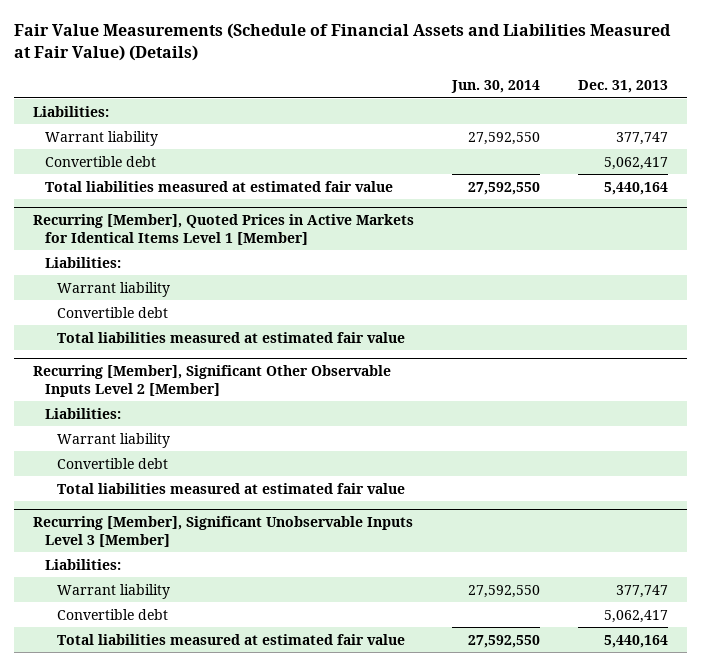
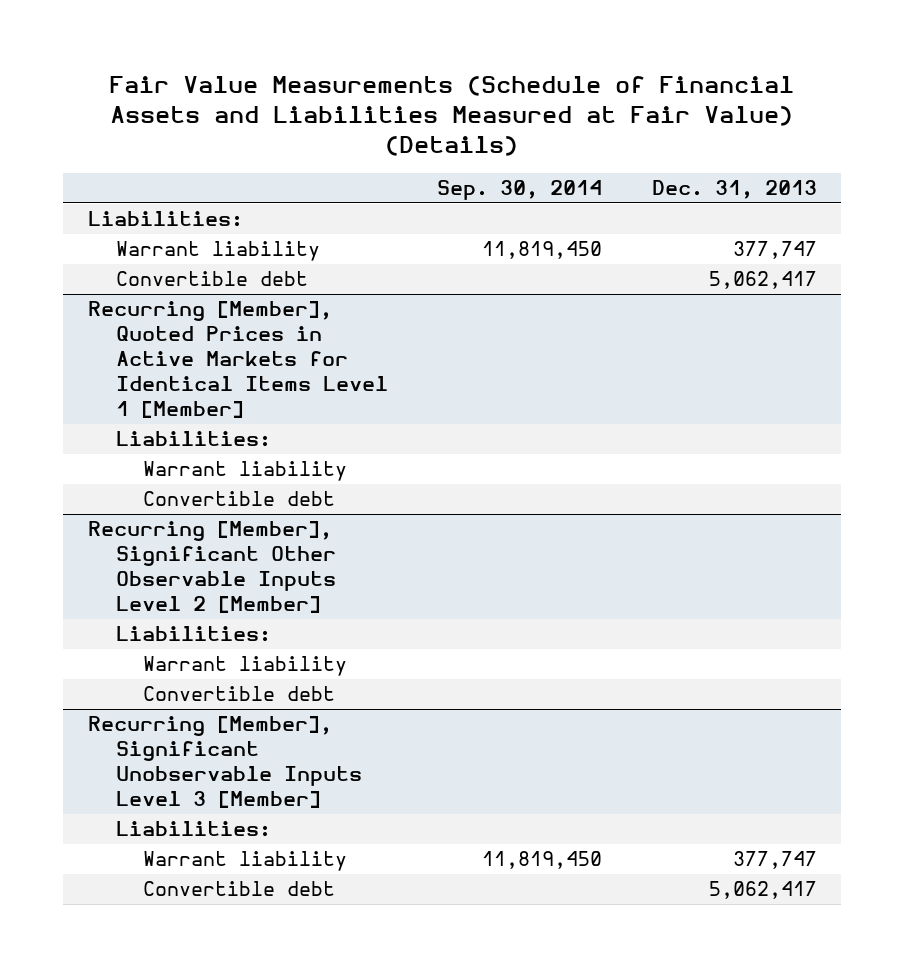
- | Jun. 30, 2014 | Dec. 31, 2013
+ | Sep. 30, 2014 | Dec. 31, 2013
- Total liabilities measured at estimated fair value | 27,592,550 | 5,440,164
@ Recurring [Member], Quoted Prices in Active Markets for Identical Items Level 1 [Member]
- Total liabilities measured at estimated fair value
@ Recurring [Member], Significant Other Observable Inputs Level 2 [Member]
- Total liabilities measured at estimated fair value
@ Recurring [Member], Significant Unobservable Inputs Level 3 [Member]
- Total liabilities measured at estimated fair value | 27,592,550 | 5,440,164

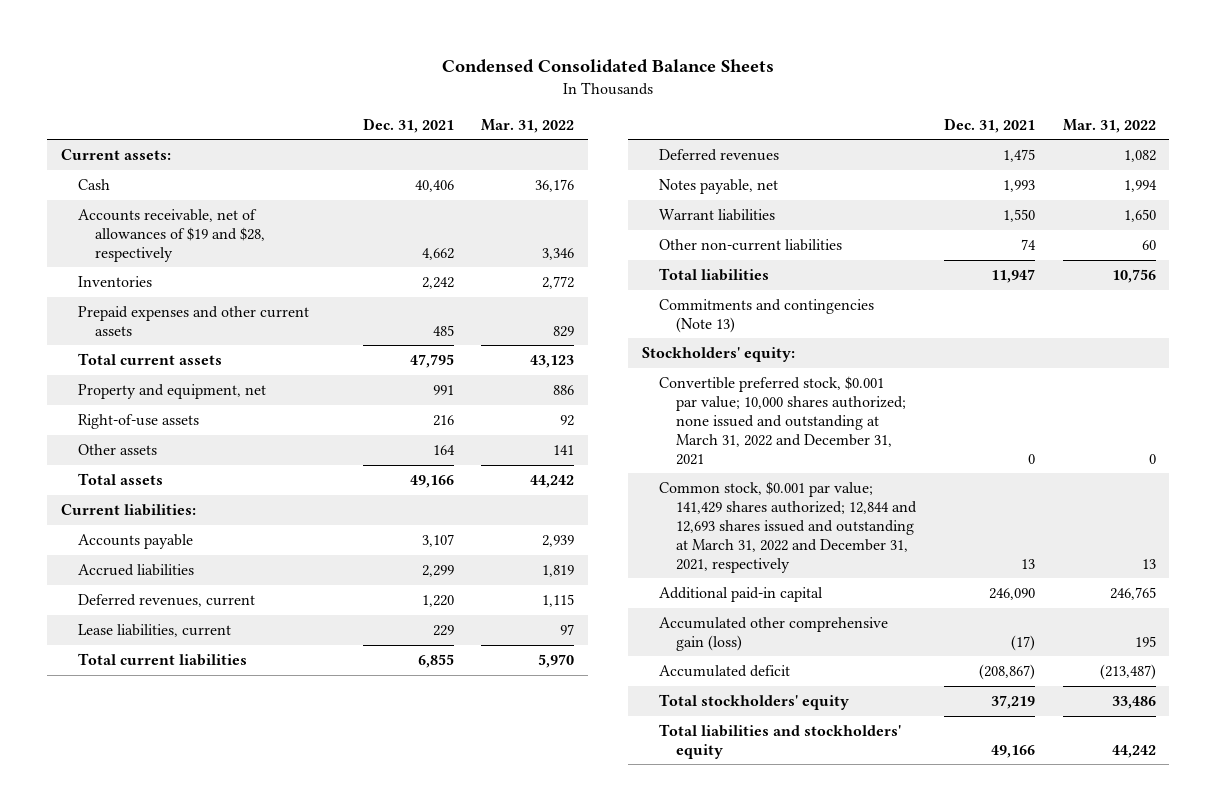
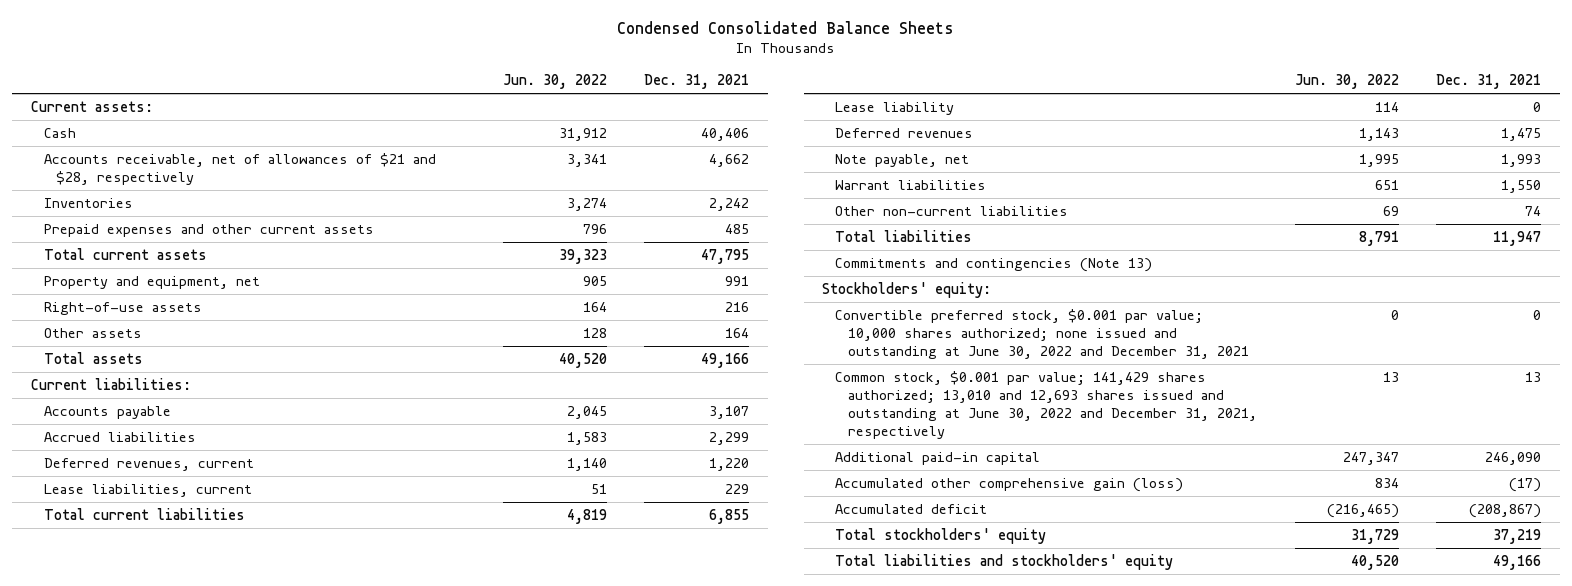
- | Dec. 31, 2021 | Mar. 31, 2022
+ | Jun. 30, 2022 | Dec. 31, 2021
- Accounts receivable, net of allowances of $19 and $28, respectively | 4,662 | 3,346
+ Accounts receivable, net of allowances of $21 and $28, respectively | 3,341 | 4,662
+ Lease liability | 114 | 0
- Notes payable, net | 1,993 | 1,994
+ Note payable, net | 1,995 | 1,993
- Convertible preferred stock, $0.001 par value; 10,000 shares authorized; none issued and outstanding at March 31, 2022 and December 31, 2021 | 0 | 0
- Common stock, $0.001 par value; 141,429 shares authorized; 12,844 and 12,693 shares issued and outstanding at March 31, 2022 and December 31, 2021, respectively | 13 | 13
+ Convertible preferred stock, $0.001 par value; 10,000 shares authorized; none issued and outstanding at June 30, 2022 and December 31, 2021 | 0 | 0
+ Common stock, $0.001 par value; 141,429 shares authorized; 13,010 and 12,693 shares issued and outstanding at June 30, 2022 and December 31, 2021, respectively | 13 | 13

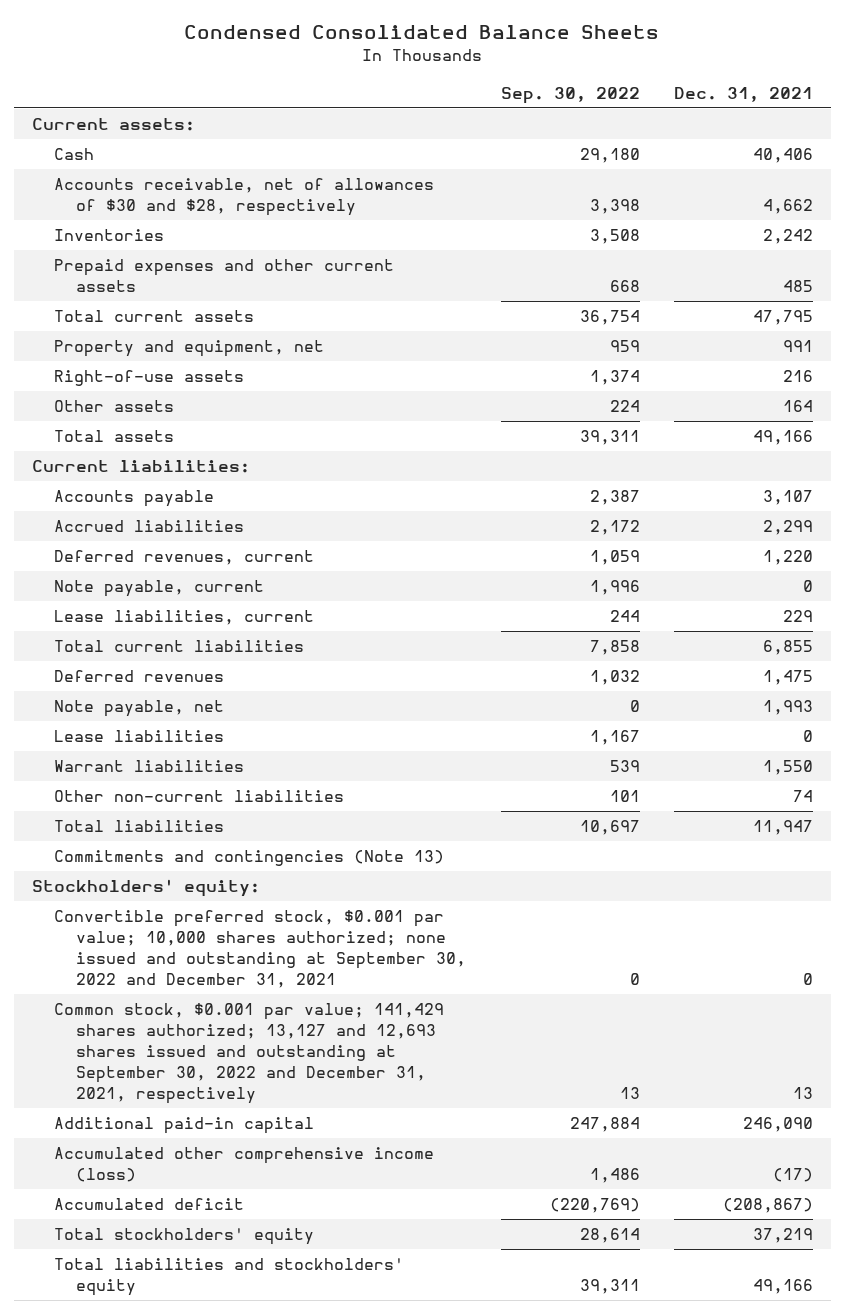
- | Jun. 30, 2022 | Dec. 31, 2021
+ | Sep. 30, 2022 | Dec. 31, 2021
- Accounts receivable, net of allowances of $21 and $28, respectively | 3,341 | 4,662
+ Accounts receivable, net of allowances of $30 and $28, respectively | 3,398 | 4,662
+ Note payable, current | 1,996 | 0
- Lease liability | 114 | 0
+ Lease liabilities | 1,167 | 0
- Convertible preferred stock, $0.001 par value; 10,000 shares authorized; none issued and outstanding at June 30, 2022 and December 31, 2021 | 0 | 0
- Common stock, $0.001 par value; 141,429 shares authorized; 13,010 and 12,693 shares issued and outstanding at June 30, 2022 and December 31, 2021, respectively | 13 | 13
+ Convertible preferred stock, $0.001 par value; 10,000 shares authorized; none issued and outstanding at September 30, 2022 and December 31, 2021 | 0 | 0
+ Common stock, $0.001 par value; 141,429 shares authorized; 13,127 and 12,693 shares issued and outstanding at September 30, 2022 and December 31, 2021, respectively | 13 | 13
- Accumulated other comprehensive gain (loss) | 834 | (17)
+ Accumulated other comprehensive income (loss) | 1,486 | (17)

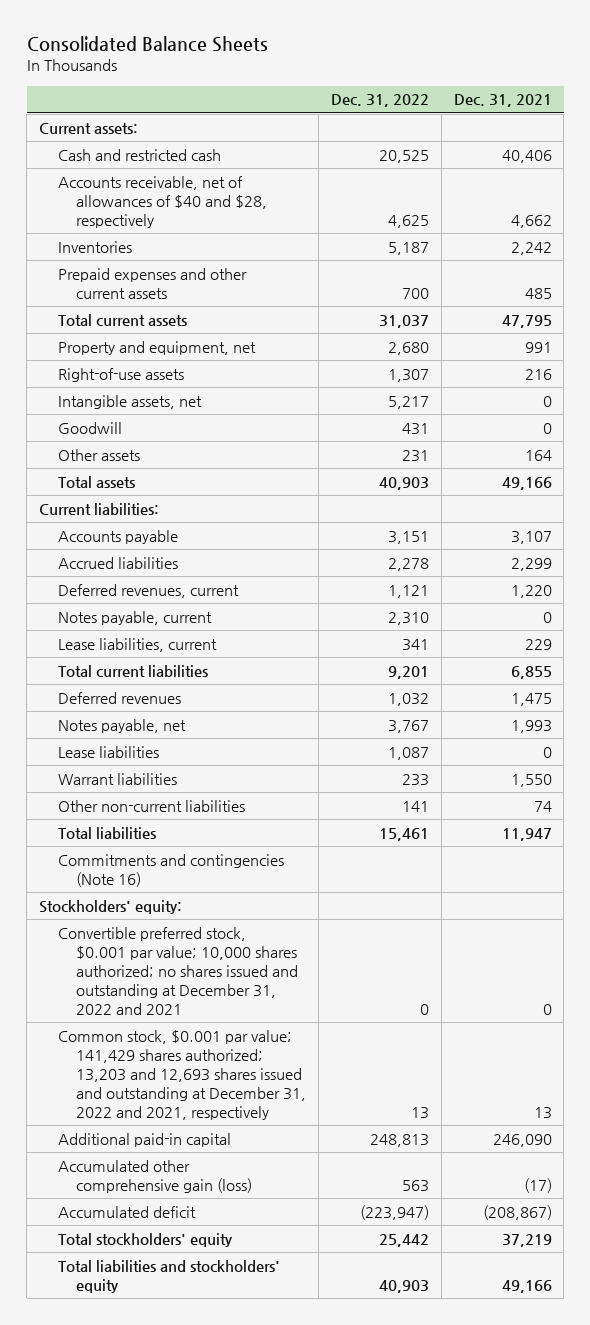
- Condensed Consolidated Balance Sheets
+ Consolidated Balance Sheets
- | Sep. 30, 2022 | Dec. 31, 2021
+ | Dec. 31, 2022 | Dec. 31, 2021
- Cash | 29,180 | 40,406
- Accounts receivable, net of allowances of $30 and $28, respectively | 3,398 | 4,662
+ Cash and restricted cash | 20,525 | 40,406
+ Accounts receivable, net of allowances of $40 and $28, respectively | 4,625 | 4,662
+ Intangible assets, net | 5,217 | 0
+ Goodwill | 431 | 0
- Note payable, current | 1,996 | 0
+ Notes payable, current | 2,310 | 0
- Note payable, net | 0 | 1,993
+ Notes payable, net | 3,767 | 1,993
- Commitments and contingencies (Note 13)
+ Commitments and contingencies (Note 16)
- Convertible preferred stock, $0.001 par value; 10,000 shares authorized; none issued and outstanding at September 30, 2022 and December 31, 2021 | 0 | 0
- Common stock, $0.001 par value; 141,429 shares authorized; 13,127 and 12,693 shares issued and outstanding at September 30, 2022 and December 31, 2021, respectively | 13 | 13
+ Convertible preferred stock, $0.001 par value; 10,000 shares authorized; no shares issued and outstanding at December 31, 2022 and 2021 | 0 | 0
+ Common stock, $0.001 par value; 141,429 shares authorized; 13,203 and 12,693 shares issued and outstanding at December 31, 2022 and 2021, respectively | 13 | 13
- Accumulated other comprehensive income (loss) | 1,486 | (17)
+ Accumulated other comprehensive gain (loss) | 563 | (17)

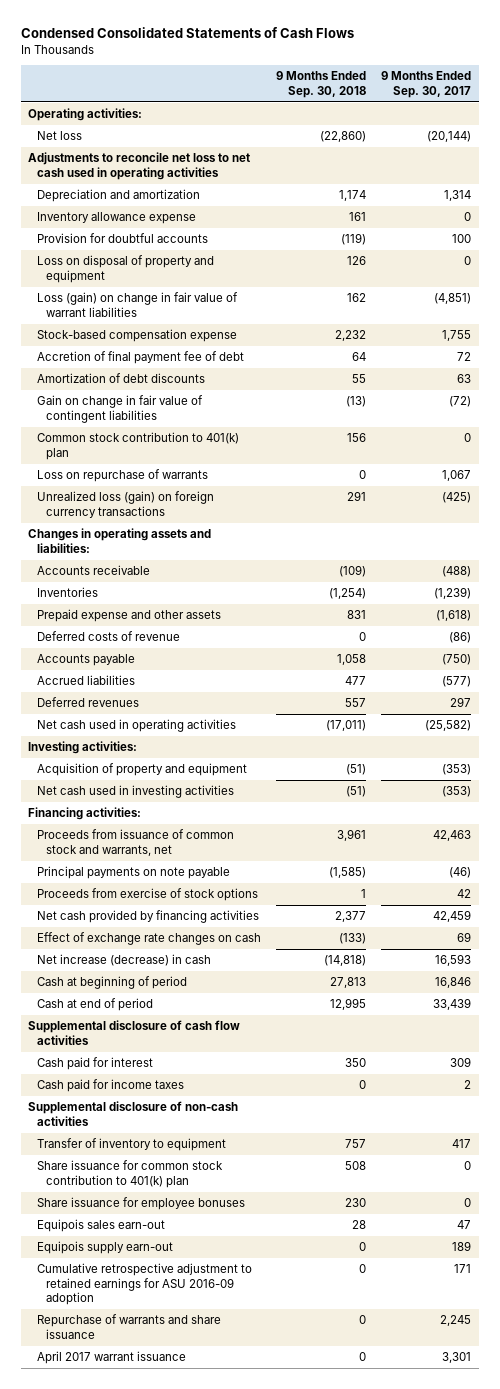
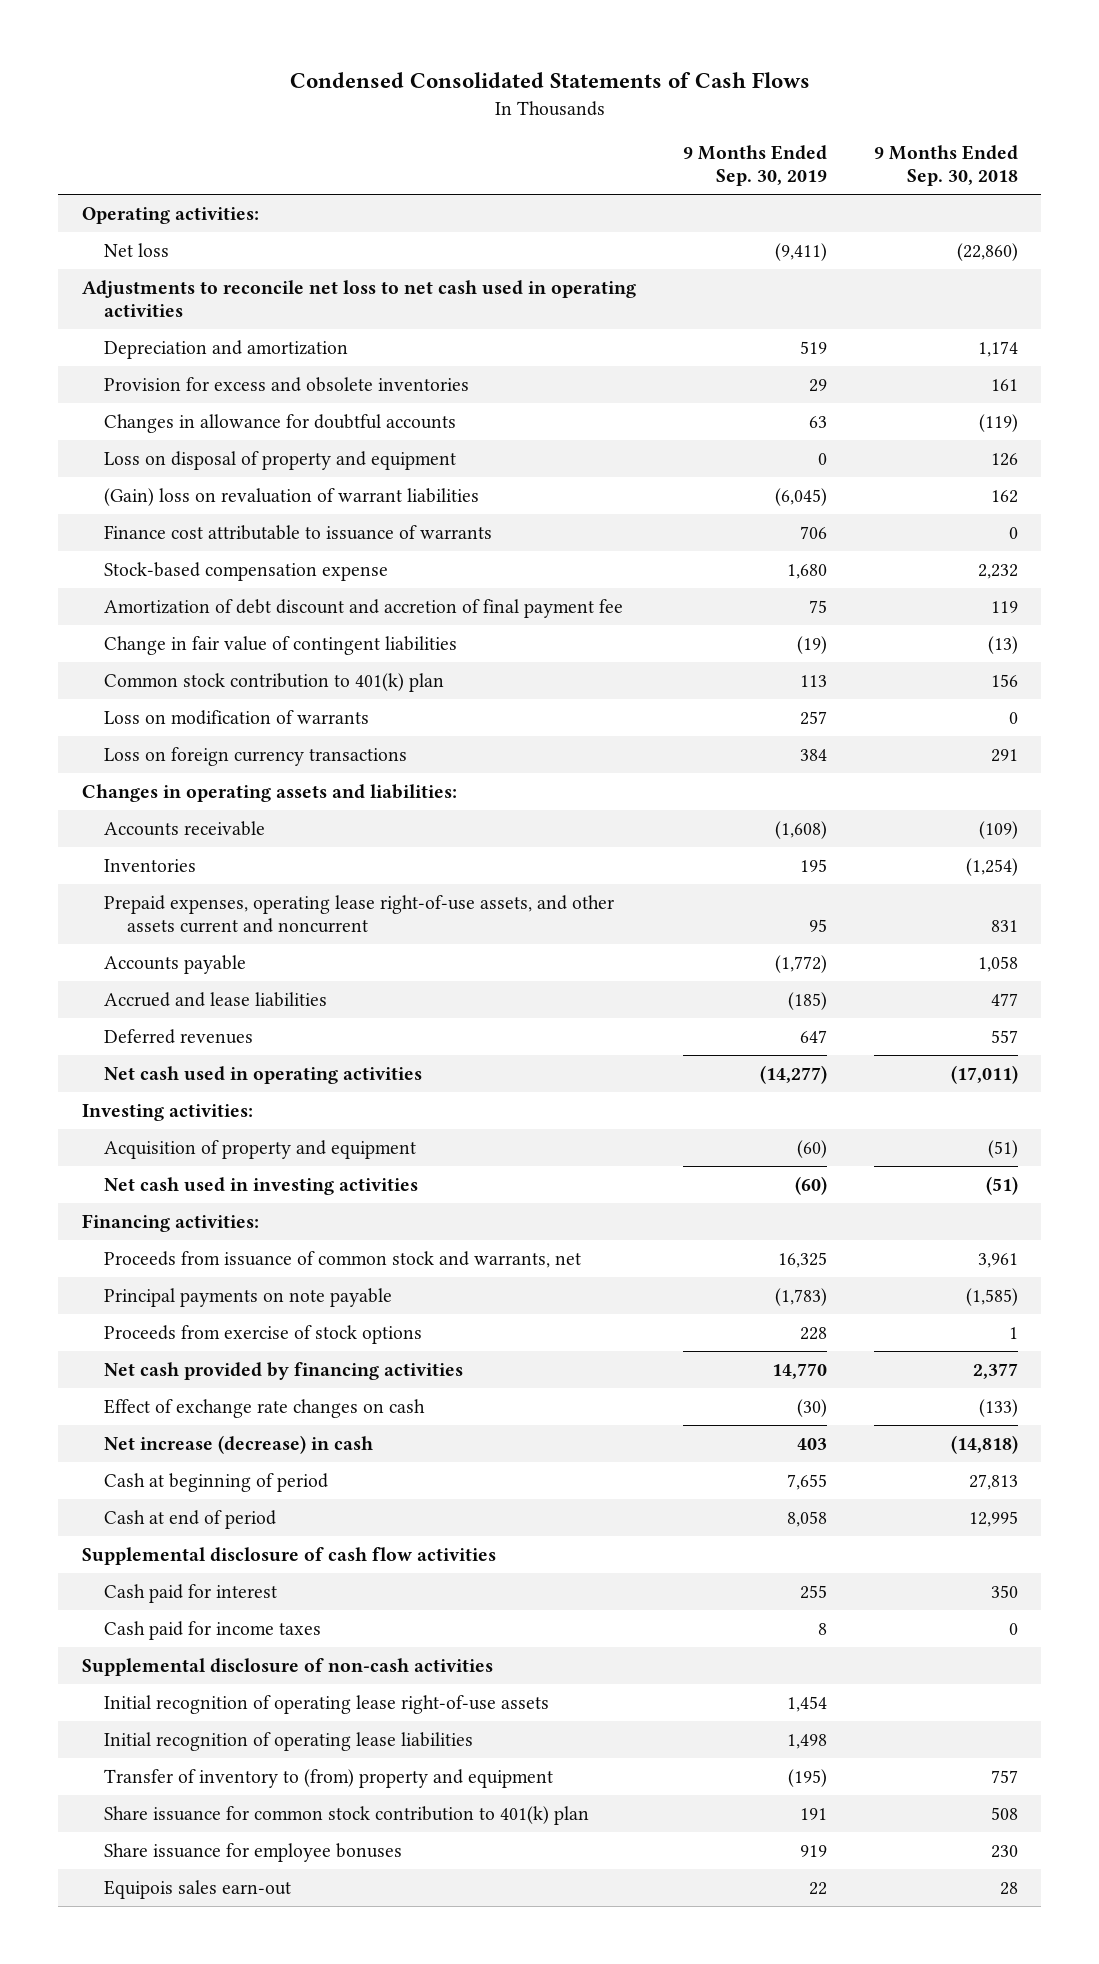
- | 9 Months Ended Sep. 30, 2018 | 9 Months Ended Sep. 30, 2017
+ | 9 Months Ended Sep. 30, 2019 | 9 Months Ended Sep. 30, 2018
- Inventory allowance expense | 161 | 0
- Provision for doubtful accounts | (119) | 100
+ Provision for excess and obsolete inventories | 29 | 161
+ Changes in allowance for doubtful accounts | 63 | (119)
- Loss (gain) on change in fair value of warrant liabilities | 162 | (4,851)
+ (Gain) loss on revaluation of warrant liabilities | (6,045) | 162
+ Finance cost attributable to issuance of warrants | 706 | 0
- Accretion of final payment fee of debt | 64 | 72
- Amortization of debt discounts | 55 | 63
- Gain on change in fair value of contingent liabilities | (13) | (72)
+ Amortization of debt discount and accretion of final payment fee | 75 | 119
+ Change in fair value of contingent liabilities | (19) | (13)
- Loss on repurchase of warrants | 0 | 1,067
- Unrealized loss (gain) on foreign currency transactions | 291 | (425)
+ Loss on modification of warrants | 257 | 0
+ Loss on foreign currency transactions | 384 | 291
- Prepaid expense and other assets | 831 | (1,618)
- Deferred costs of revenue | 0 | (86)
+ Prepaid expenses, operating lease right-of-use assets, and other assets current and noncurrent | 95 | 831
- Accrued liabilities | 477 | (577)
+ Accrued and lease liabilities | (185) | 477
- Transfer of inventory to equipment | 757 | 417
+ Initial recognition of operating lease right-of-use assets | 1,454 |
+ Initial recognition of operating lease liabilities | 1,498 |
+ Transfer of inventory to (from) property and equipment | (195) | 757
- Equipois supply earn-out | 0 | 189
- Cumulative retrospective adjustment to retained earnings for ASU 2016-09 adoption | 0 | 171
- Repurchase of warrants and share issuance | 0 | 2,245
- April 2017 warrant issuance | 0 | 3,301

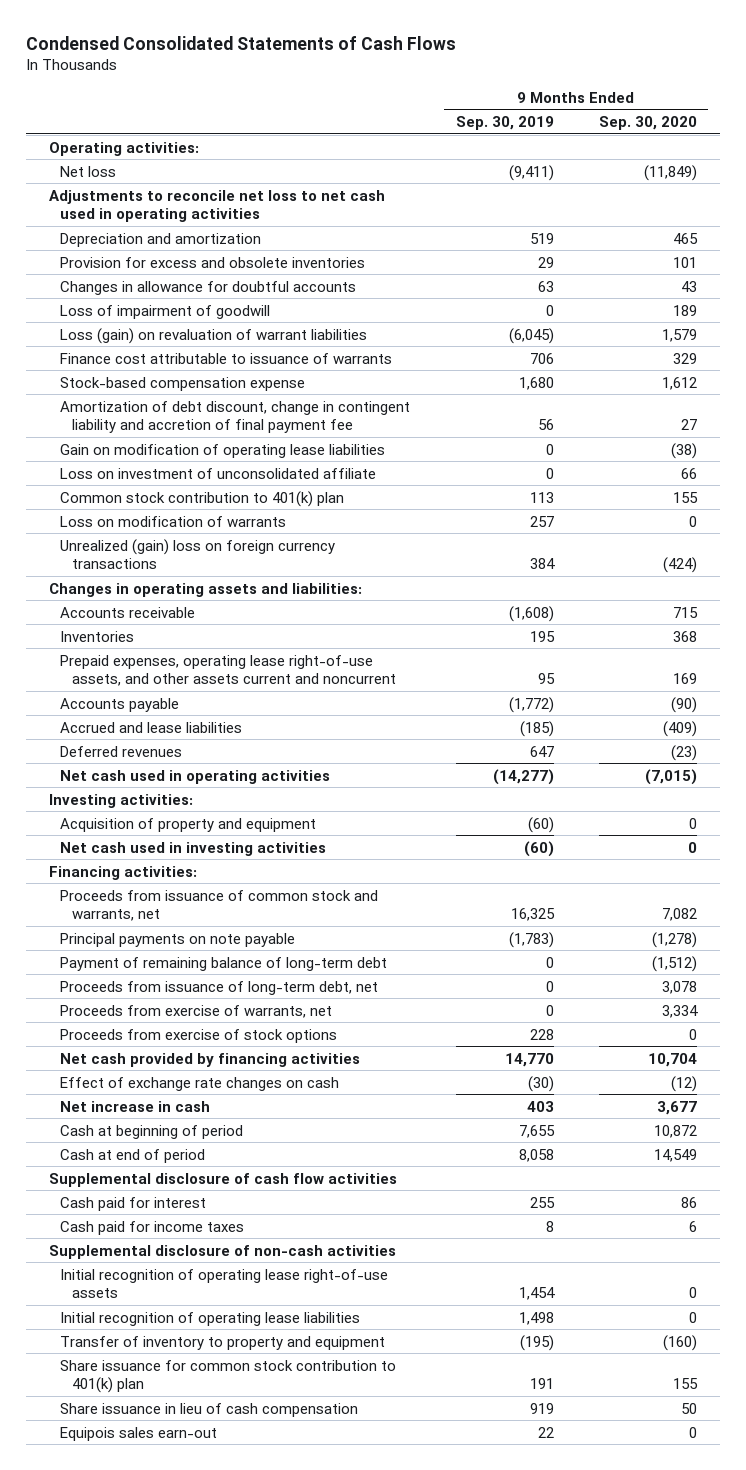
- | 9 Months Ended Sep. 30, 2019 | 9 Months Ended Sep. 30, 2018
+ | 9 Months Ended Sep. 30, 2019 | 9 Months Ended Sep. 30, 2020
- Loss on disposal of property and equipment | 0 | 126
- (Gain) loss on revaluation of warrant liabilities | (6,045) | 162
+ Loss of impairment of goodwill | 0 | 189
+ Loss (gain) on revaluation of warrant liabilities | (6,045) | 1,579
- Amortization of debt discount and accretion of final payment fee | 75 | 119
- Change in fair value of contingent liabilities | (19) | (13)
+ Amortization of debt discount, change in contingent liability and accretion of final payment fee | 56 | 27
+ Gain on modification of operating lease liabilities | 0 | (38)
+ Loss on investment of unconsolidated affiliate | 0 | 66
- Loss on foreign currency transactions | 384 | 291
+ Unrealized (gain) loss on foreign currency transactions | 384 | (424)
+ Payment of remaining balance of long-term debt | 0 | (1,512)
+ Proceeds from issuance of long-term debt, net | 0 | 3,078
+ Proceeds from exercise of warrants, net | 0 | 3,334
- Net increase (decrease) in cash | 403 | (14,818)
+ Net increase in cash | 403 | 3,677
- Transfer of inventory to (from) property and equipment | (195) | 757
+ Transfer of inventory to property and equipment | (195) | (160)
- Share issuance for employee bonuses | 919 | 230
+ Share issuance in lieu of cash compensation | 919 | 50

